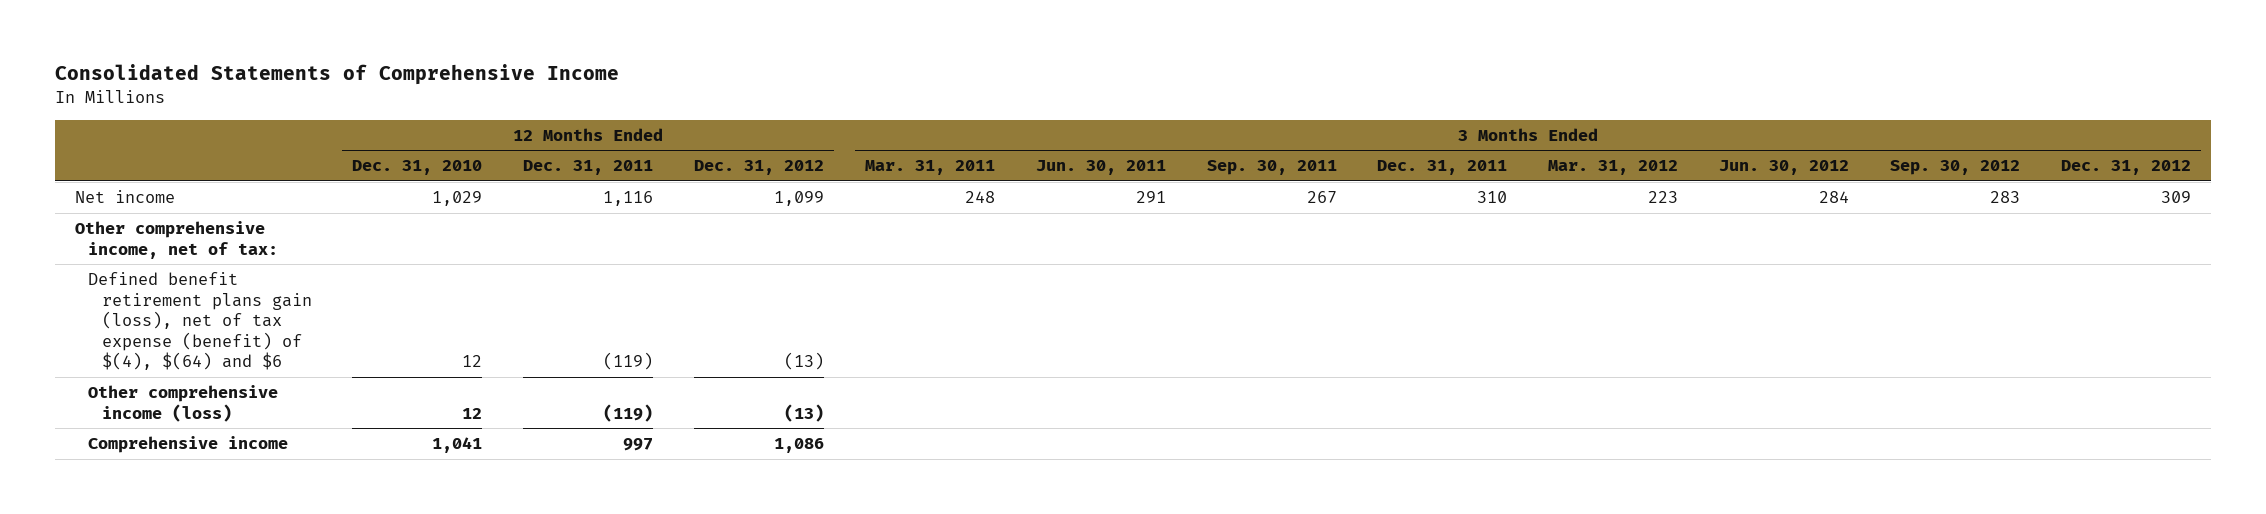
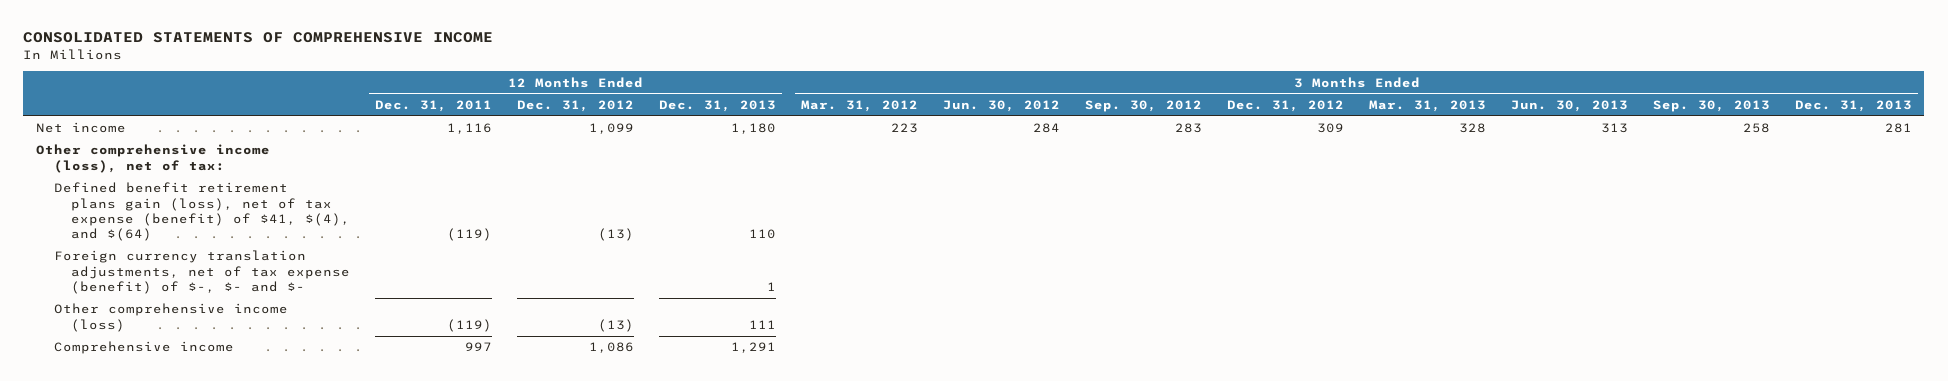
- Consolidated Statements of Comprehensive Income
+ CONSOLIDATED STATEMENTS OF COMPREHENSIVE INCOME
- | 12 Months Ended Dec. 31, 2010 | 12 Months Ended Dec. 31, 2011 | 12 Months Ended Dec. 31, 2012 | 3 Months Ended Mar. 31, 2011 | 3 Months Ended Jun. 30, 2011 | 3 Months Ended Sep. 30, 2011 | 3 Months Ended Dec. 31, 2011 | 3 Months Ended Mar. 31, 2012 | 3 Months Ended Jun. 30, 2012 | 3 Months Ended Sep. 30, 2012 | 3 Months Ended Dec. 31, 2012
+ | 12 Months Ended Dec. 31, 2011 | 12 Months Ended Dec. 31, 2012 | 12 Months Ended Dec. 31, 2013 | 3 Months Ended Mar. 31, 2012 | 3 Months Ended Jun. 30, 2012 | 3 Months Ended Sep. 30, 2012 | 3 Months Ended Dec. 31, 2012 | 3 Months Ended Mar. 31, 2013 | 3 Months Ended Jun. 30, 2013 | 3 Months Ended Sep. 30, 2013 | 3 Months Ended Dec. 31, 2013
- Other comprehensive income, net of tax:
- Defined benefit retirement plans gain (loss), net of tax expense (benefit) of $(4), $(64) and $6 | 12 | (119) | (13) | | | | | | | |
+ Other comprehensive income (loss), net of tax:
+ Defined benefit retirement plans gain (loss), net of tax expense (benefit) of $41, $(4), and $(64) | (119) | (13) | 110 | | | | | | | |
+ Foreign currency translation adjustments, net of tax expense (benefit) of $-, $- and $- | | | 1 | | | | | | | |

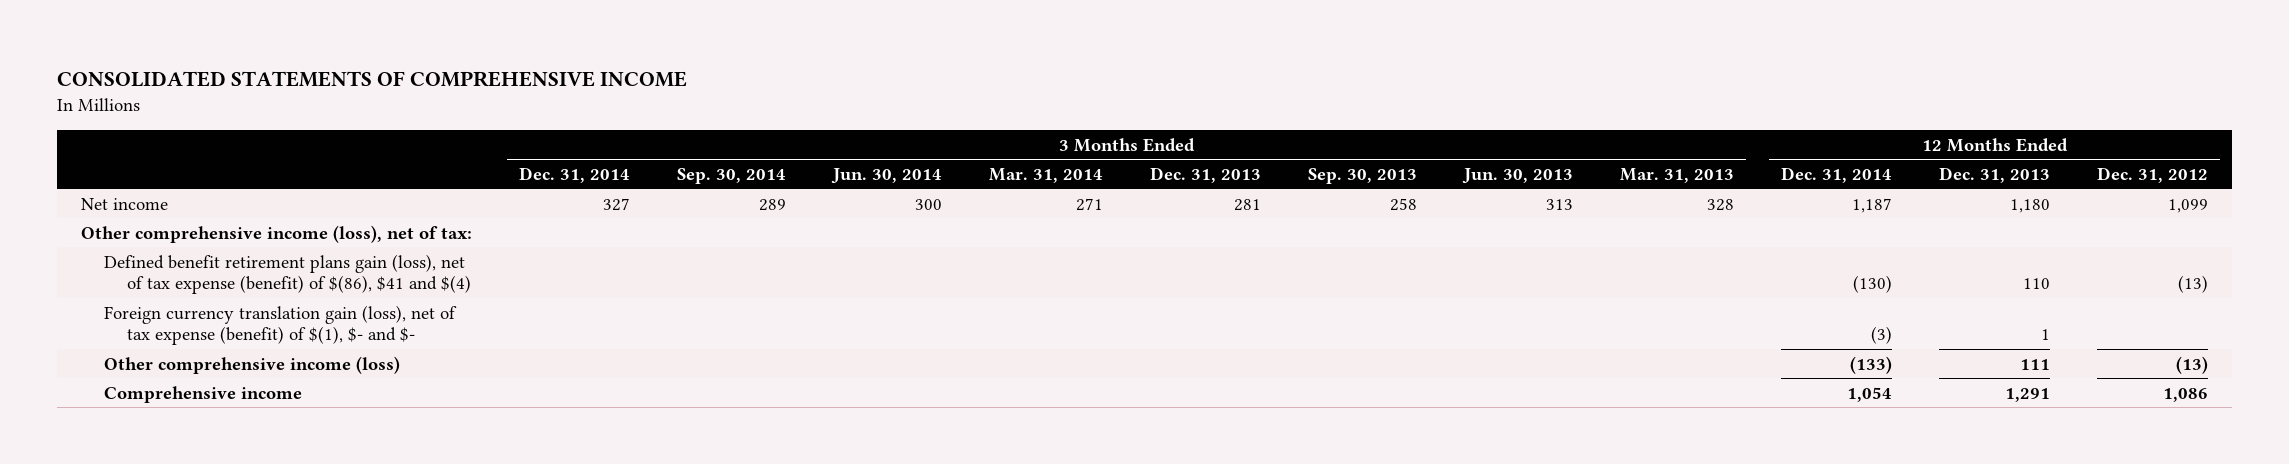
- | 12 Months Ended Dec. 31, 2011 | 12 Months Ended Dec. 31, 2012 | 12 Months Ended Dec. 31, 2013 | 3 Months Ended Mar. 31, 2012 | 3 Months Ended Jun. 30, 2012 | 3 Months Ended Sep. 30, 2012 | 3 Months Ended Dec. 31, 2012 | 3 Months Ended Mar. 31, 2013 | 3 Months Ended Jun. 30, 2013 | 3 Months Ended Sep. 30, 2013 | 3 Months Ended Dec. 31, 2013
+ | 3 Months Ended Dec. 31, 2014 | 3 Months Ended Sep. 30, 2014 | 3 Months Ended Jun. 30, 2014 | 3 Months Ended Mar. 31, 2014 | 3 Months Ended Dec. 31, 2013 | 3 Months Ended Sep. 30, 2013 | 3 Months Ended Jun. 30, 2013 | 3 Months Ended Mar. 31, 2013 | 12 Months Ended Dec. 31, 2014 | 12 Months Ended Dec. 31, 2013 | 12 Months Ended Dec. 31, 2012
- Defined benefit retirement plans gain (loss), net of tax expense (benefit) of $41, $(4), and $(64) | (119) | (13) | 110 | | | | | | | |
- Foreign currency translation adjustments, net of tax expense (benefit) of $-, $- and $- | | | 1 | | | | | | | |
+ Defined benefit retirement plans gain (loss), net of tax expense (benefit) of $(86), $41 and $(4) | | | | | | | | | (130) | 110 | (13)
+ Foreign currency translation gain (loss), net of tax expense (benefit) of $(1), $- and $- | | | | | | | | | (3) | 1 |

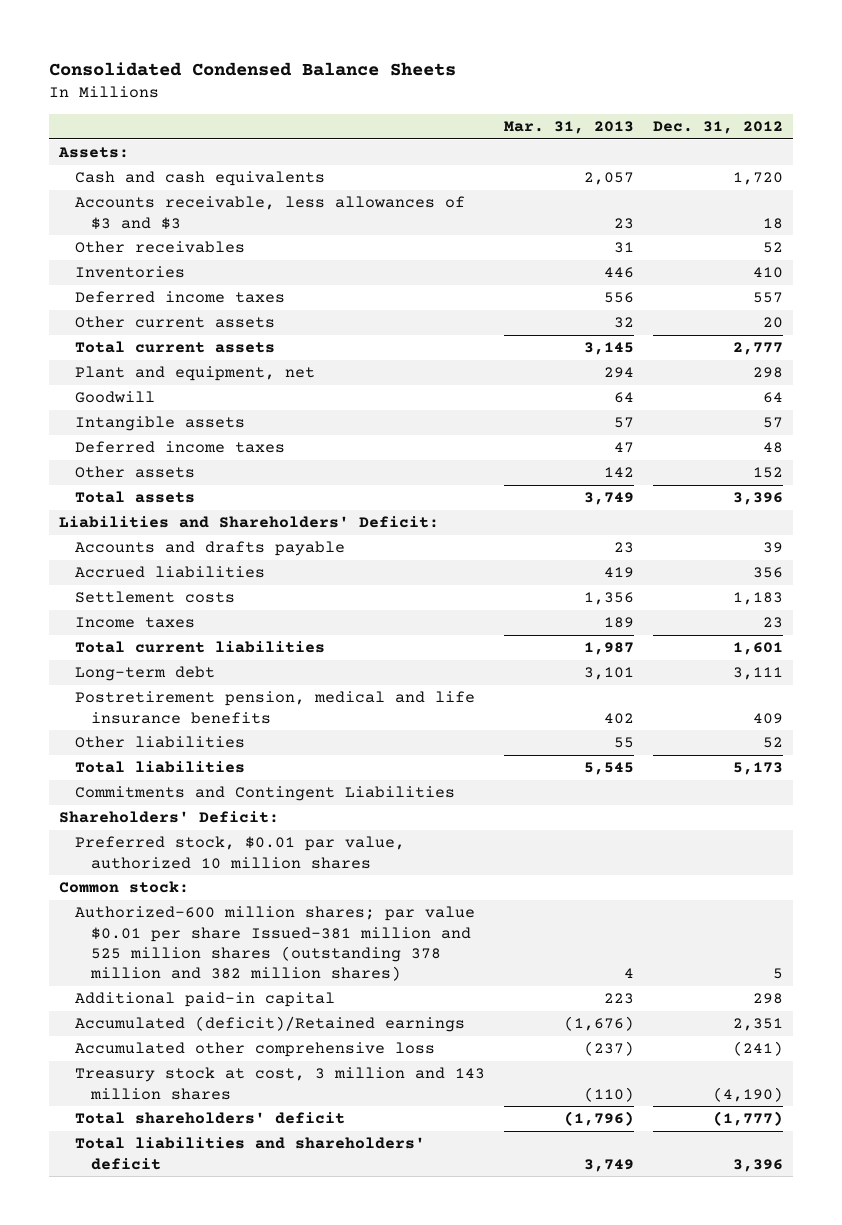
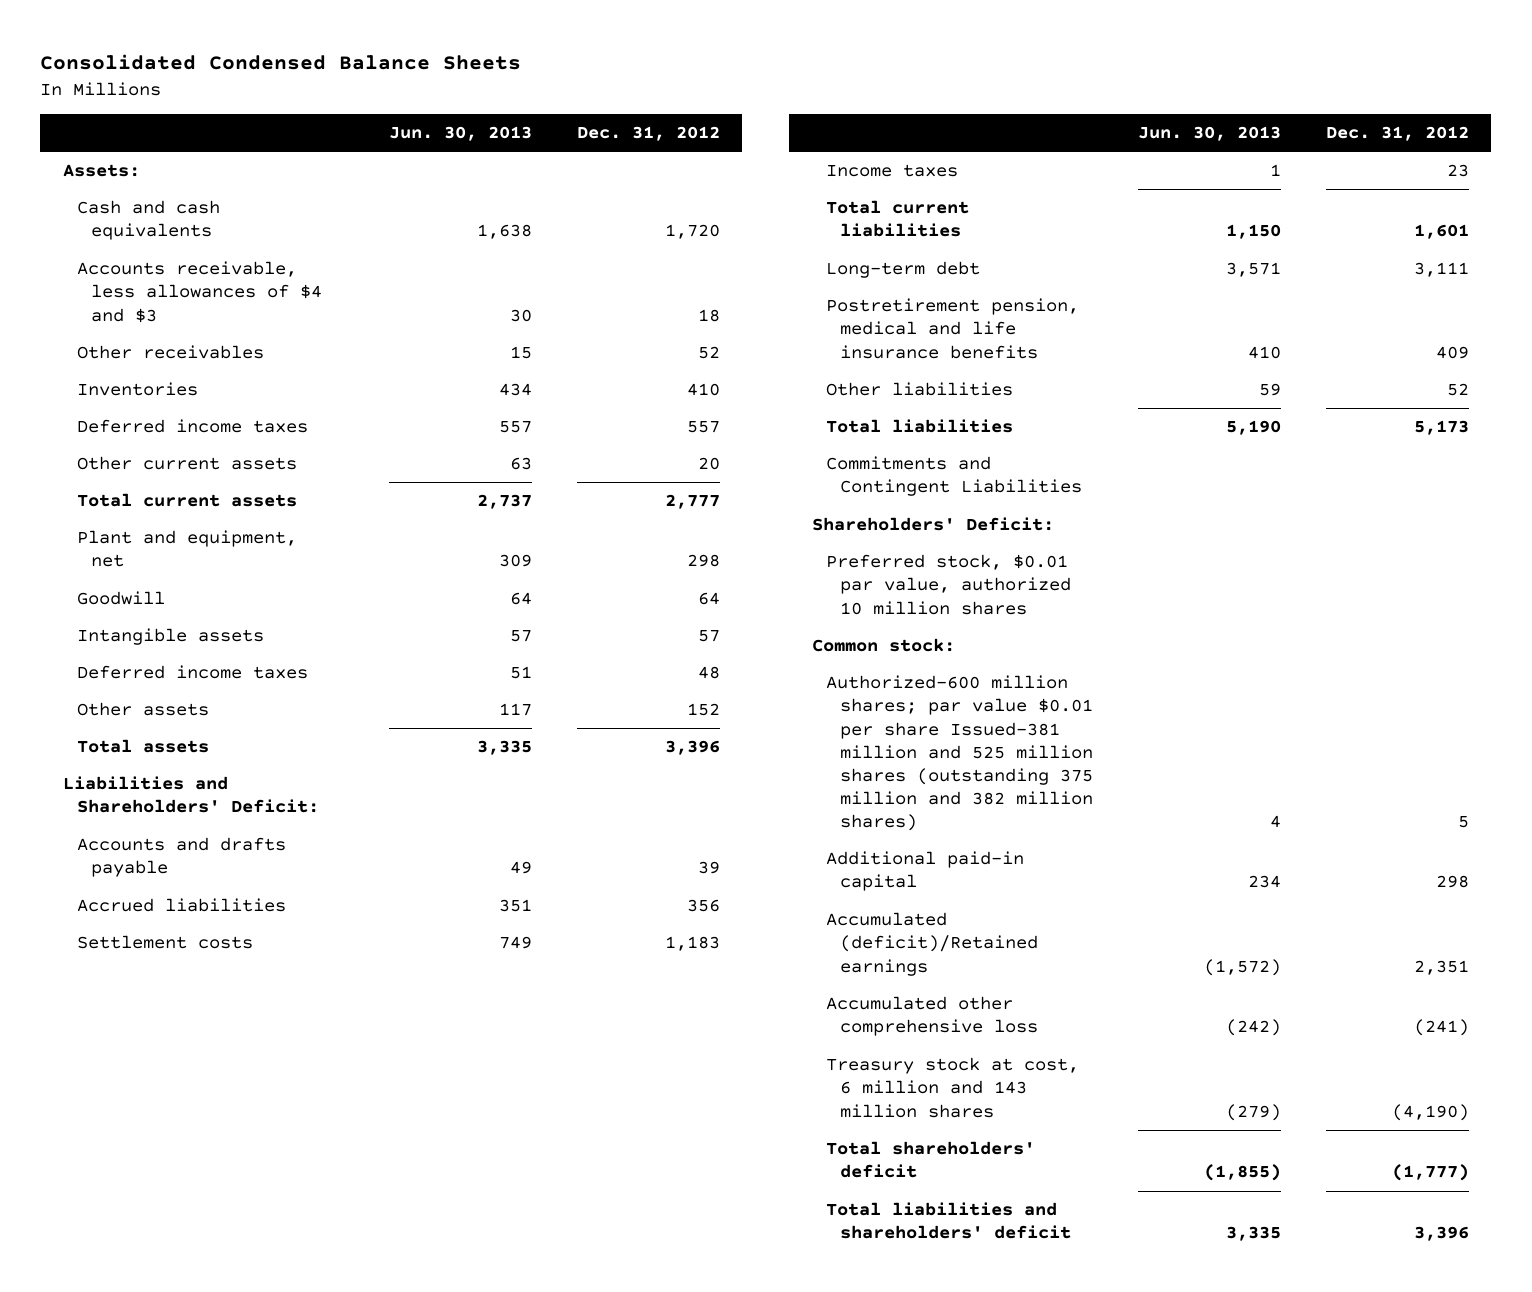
- | Mar. 31, 2013 | Dec. 31, 2012
+ | Jun. 30, 2013 | Dec. 31, 2012
- Accounts receivable, less allowances of $3 and $3 | 23 | 18
+ Accounts receivable, less allowances of $4 and $3 | 30 | 18
- Authorized-600 million shares; par value $0.01 per share Issued-381 million and 525 million shares (outstanding 378 million and 382 million shares) | 4 | 5
+ Authorized-600 million shares; par value $0.01 per share Issued-381 million and 525 million shares (outstanding 375 million and 382 million shares) | 4 | 5
- Treasury stock at cost, 3 million and 143 million shares | (110) | (4,190)
+ Treasury stock at cost, 6 million and 143 million shares | (279) | (4,190)

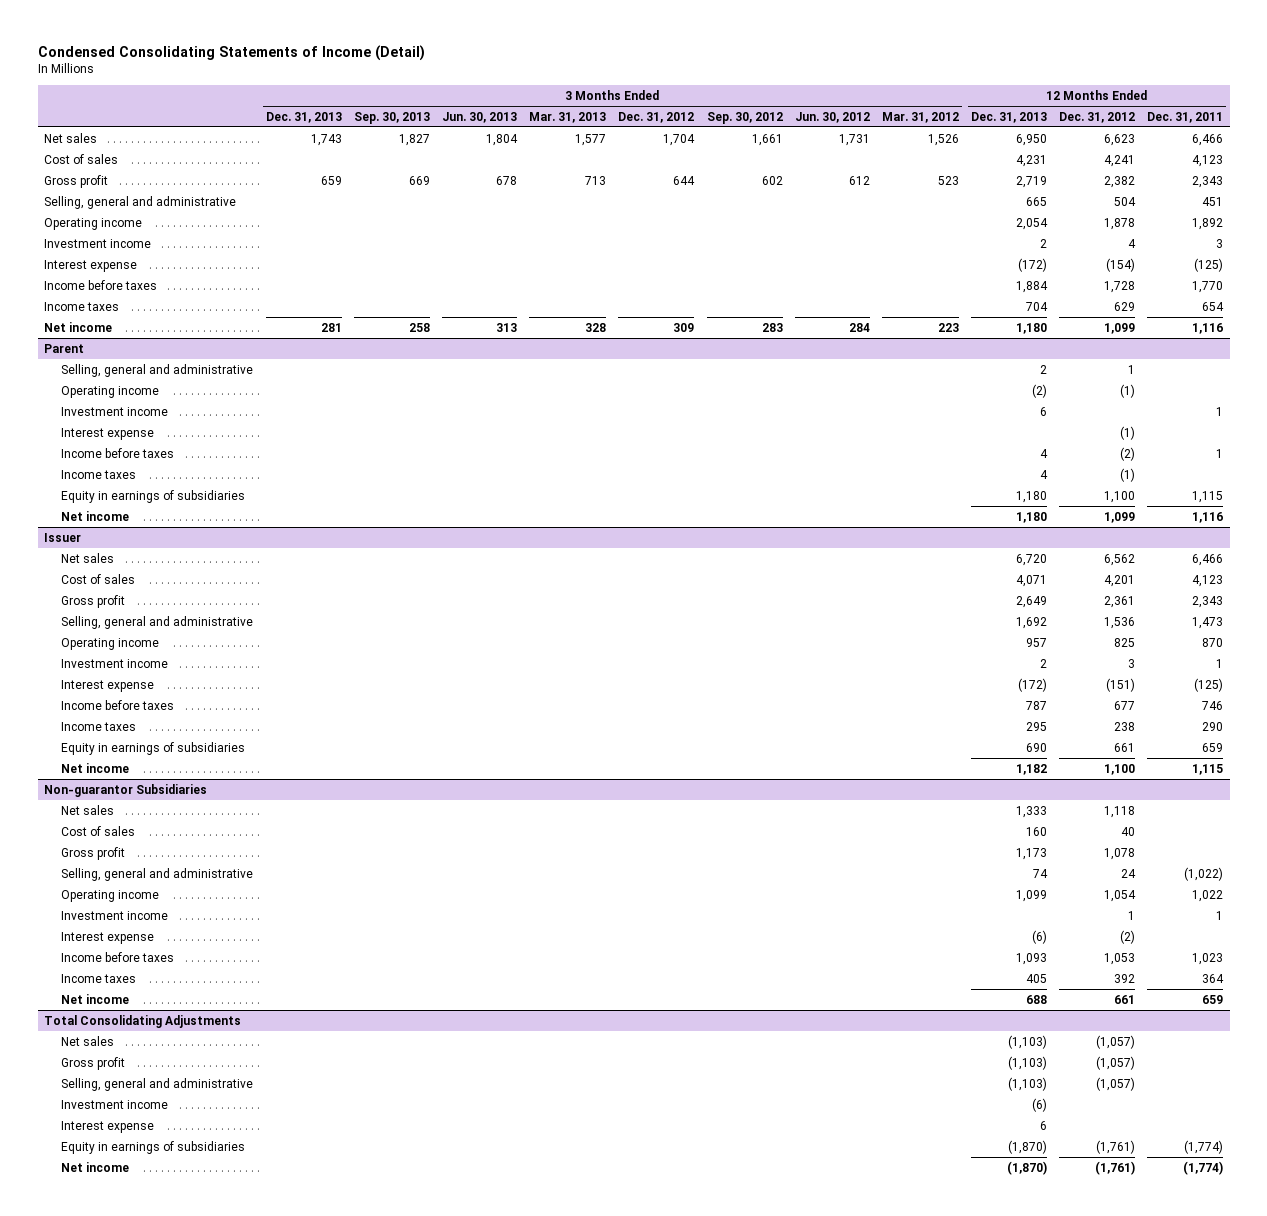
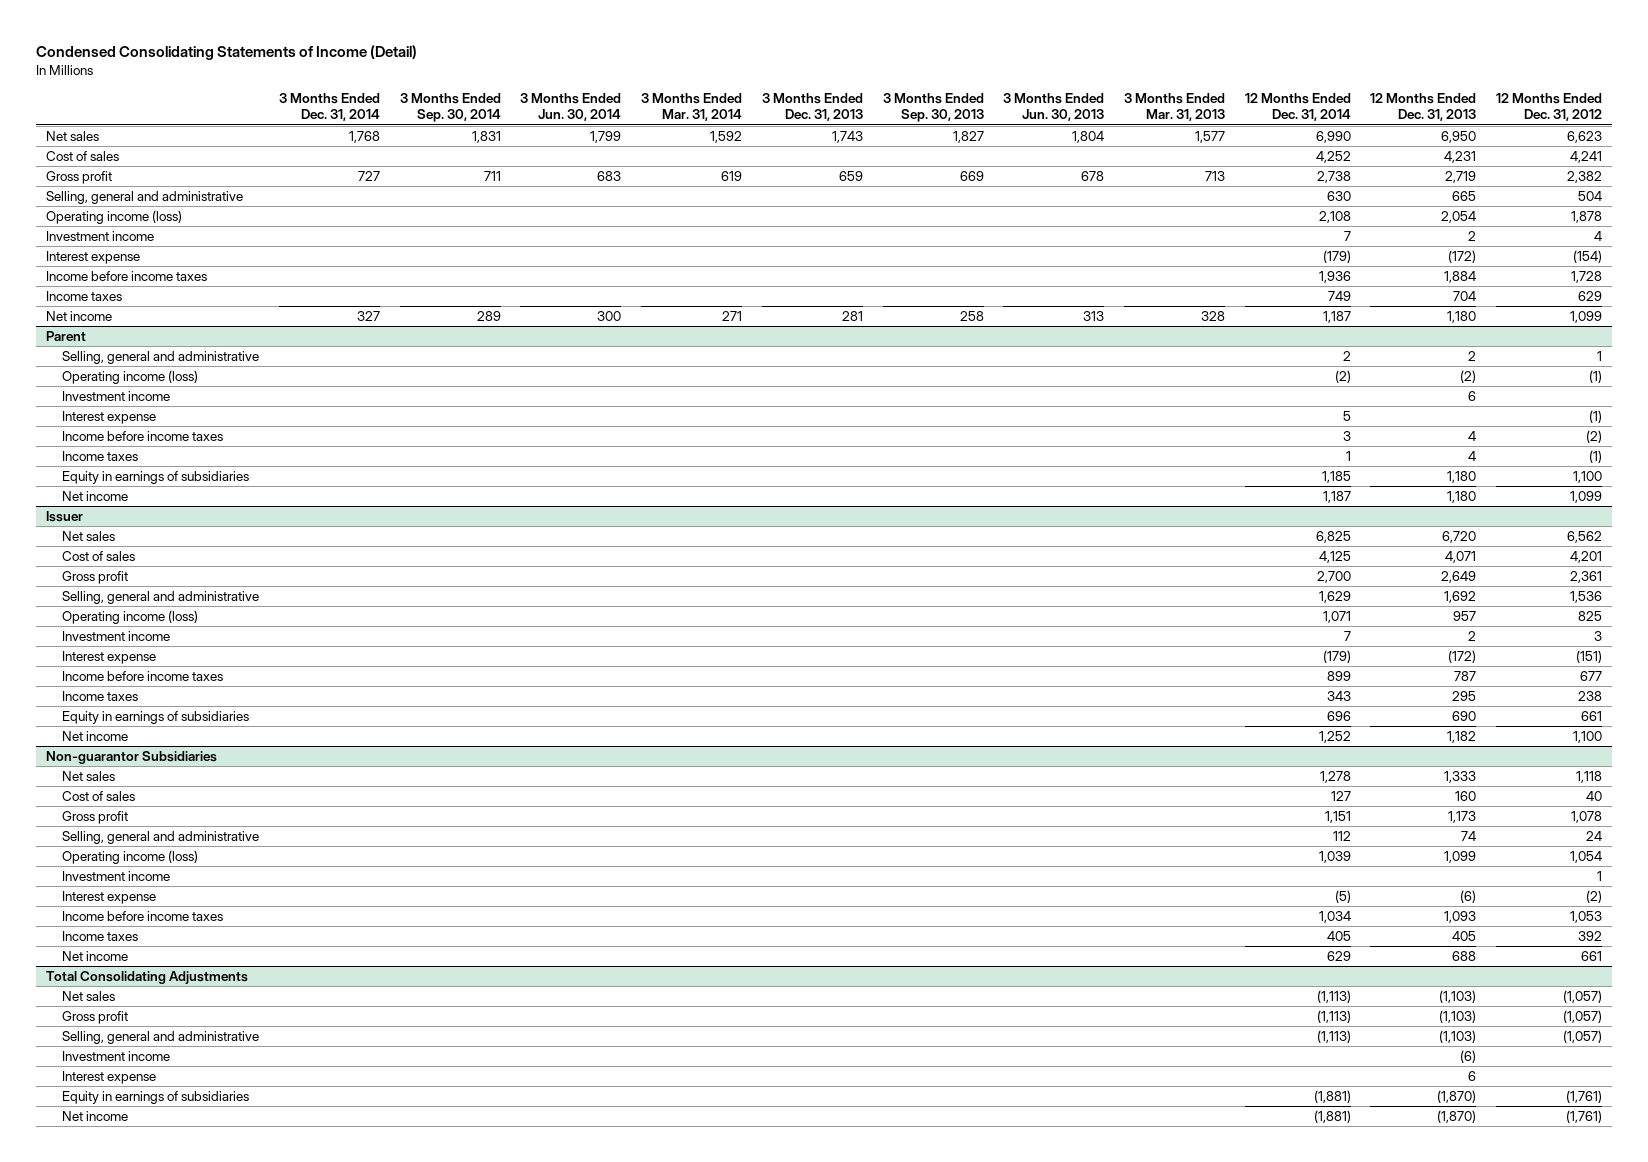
- | 3 Months Ended Dec. 31, 2013 | 3 Months Ended Sep. 30, 2013 | 3 Months Ended Jun. 30, 2013 | 3 Months Ended Mar. 31, 2013 | 3 Months Ended Dec. 31, 2012 | 3 Months Ended Sep. 30, 2012 | 3 Months Ended Jun. 30, 2012 | 3 Months Ended Mar. 31, 2012 | 12 Months Ended Dec. 31, 2013 | 12 Months Ended Dec. 31, 2012 | 12 Months Ended Dec. 31, 2011
+ | 3 Months Ended Dec. 31, 2014 | 3 Months Ended Sep. 30, 2014 | 3 Months Ended Jun. 30, 2014 | 3 Months Ended Mar. 31, 2014 | 3 Months Ended Dec. 31, 2013 | 3 Months Ended Sep. 30, 2013 | 3 Months Ended Jun. 30, 2013 | 3 Months Ended Mar. 31, 2013 | 12 Months Ended Dec. 31, 2014 | 12 Months Ended Dec. 31, 2013 | 12 Months Ended Dec. 31, 2012
- Operating income | | | | | | | | | 2,054 | 1,878 | 1,892
+ Operating income (loss) | | | | | | | | | 2,108 | 2,054 | 1,878
- Income before taxes | | | | | | | | | 1,884 | 1,728 | 1,770
+ Income before income taxes | | | | | | | | | 1,936 | 1,884 | 1,728
@ Parent
- Operating income | | | | | | | | | (2) | (1) |
+ Operating income (loss) | | | | | | | | | (2) | (2) | (1)
- Income before taxes | | | | | | | | | 4 | (2) | 1
+ Income before income taxes | | | | | | | | | 3 | 4 | (2)
@ Issuer
- Operating income | | | | | | | | | 957 | 825 | 870
+ Operating income (loss) | | | | | | | | | 1,071 | 957 | 825
- Income before taxes | | | | | | | | | 787 | 677 | 746
+ Income before income taxes | | | | | | | | | 899 | 787 | 677
@ Non-guarantor Subsidiaries
- Operating income | | | | | | | | | 1,099 | 1,054 | 1,022
+ Operating income (loss) | | | | | | | | | 1,039 | 1,099 | 1,054
- Income before taxes | | | | | | | | | 1,093 | 1,053 | 1,023
+ Income before income taxes | | | | | | | | | 1,034 | 1,093 | 1,053

